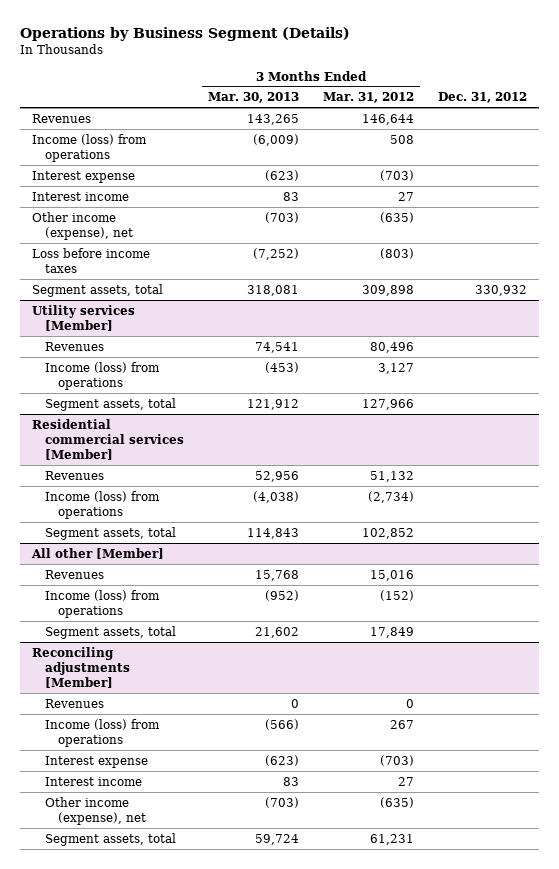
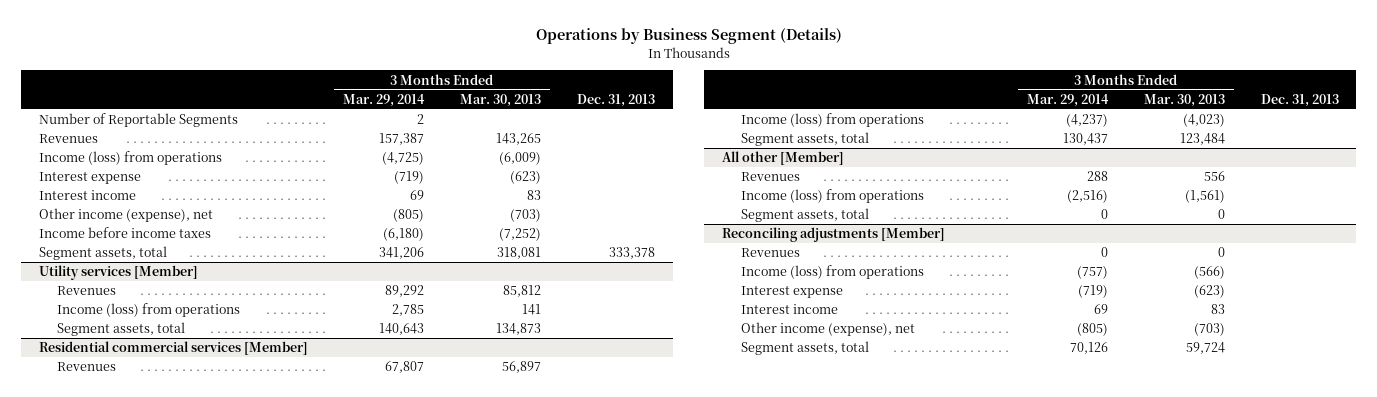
- | 3 Months Ended Mar. 30, 2013 | 3 Months Ended Mar. 31, 2012 | Dec. 31, 2012
+ | 3 Months Ended Mar. 29, 2014 | 3 Months Ended Mar. 30, 2013 | Dec. 31, 2013
+ Number of Reportable Segments | 2 | |
- Loss before income taxes | (7,252) | (803) |
+ Income before income taxes | (6,180) | (7,252) |
@ Utility services [Member]
- Revenues | 74,541 | 80,496 |
- Income (loss) from operations | (453) | 3,127 |
- Segment assets, total | 121,912 | 127,966 |
+ Revenues | 89,292 | 85,812 |
+ Income (loss) from operations | 2,785 | 141 |
+ Segment assets, total | 140,643 | 134,873 |
@ Residential commercial services [Member]
- Revenues | 52,956 | 51,132 |
- Income (loss) from operations | (4,038) | (2,734) |
- Segment assets, total | 114,843 | 102,852 |
+ Revenues | 67,807 | 56,897 |
+ Income (loss) from operations | (4,237) | (4,023) |
+ Segment assets, total | 130,437 | 123,484 |
@ All other [Member]
- Revenues | 15,768 | 15,016 |
- Income (loss) from operations | (952) | (152) |
- Segment assets, total | 21,602 | 17,849 |
+ Revenues | 288 | 556 |
+ Income (loss) from operations | (2,516) | (1,561) |
+ Segment assets, total | 0 | 0 |

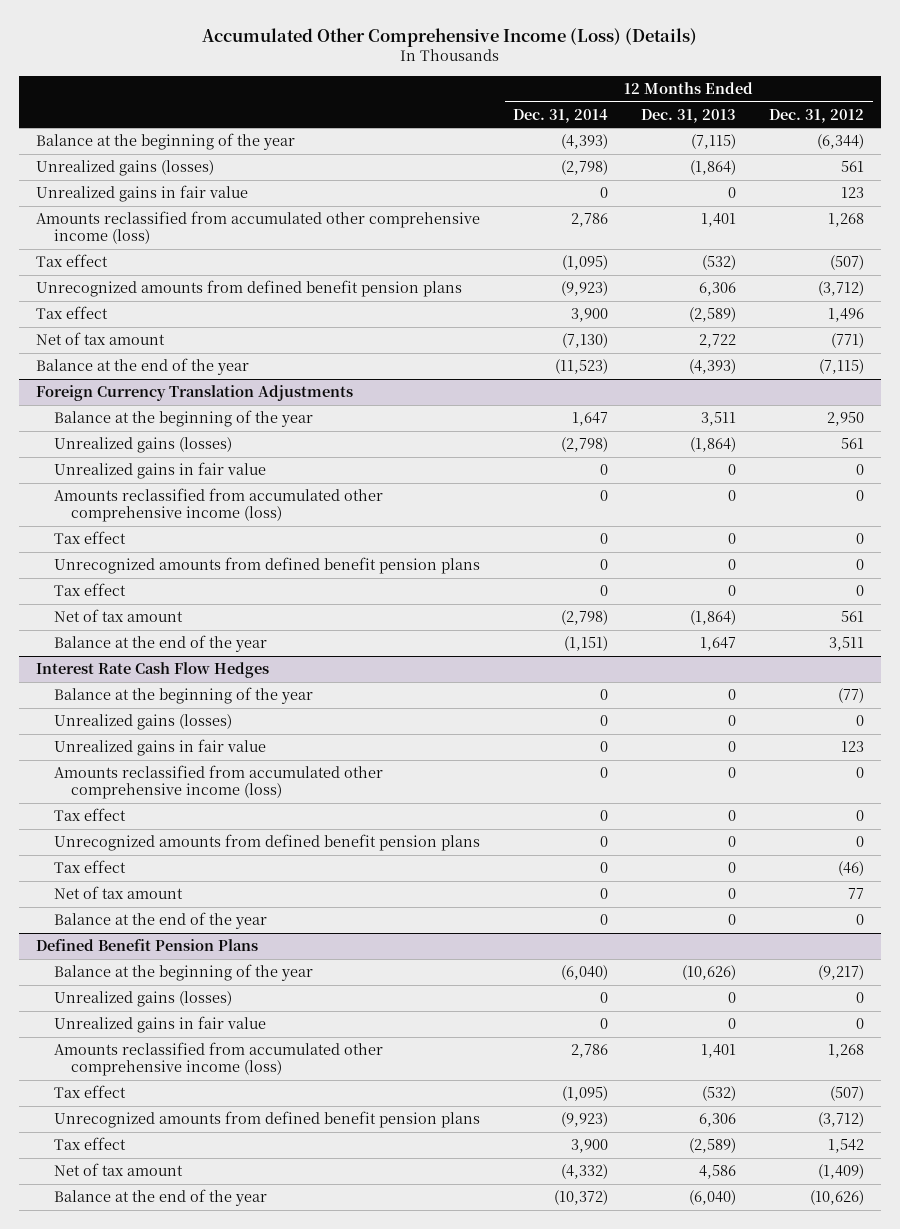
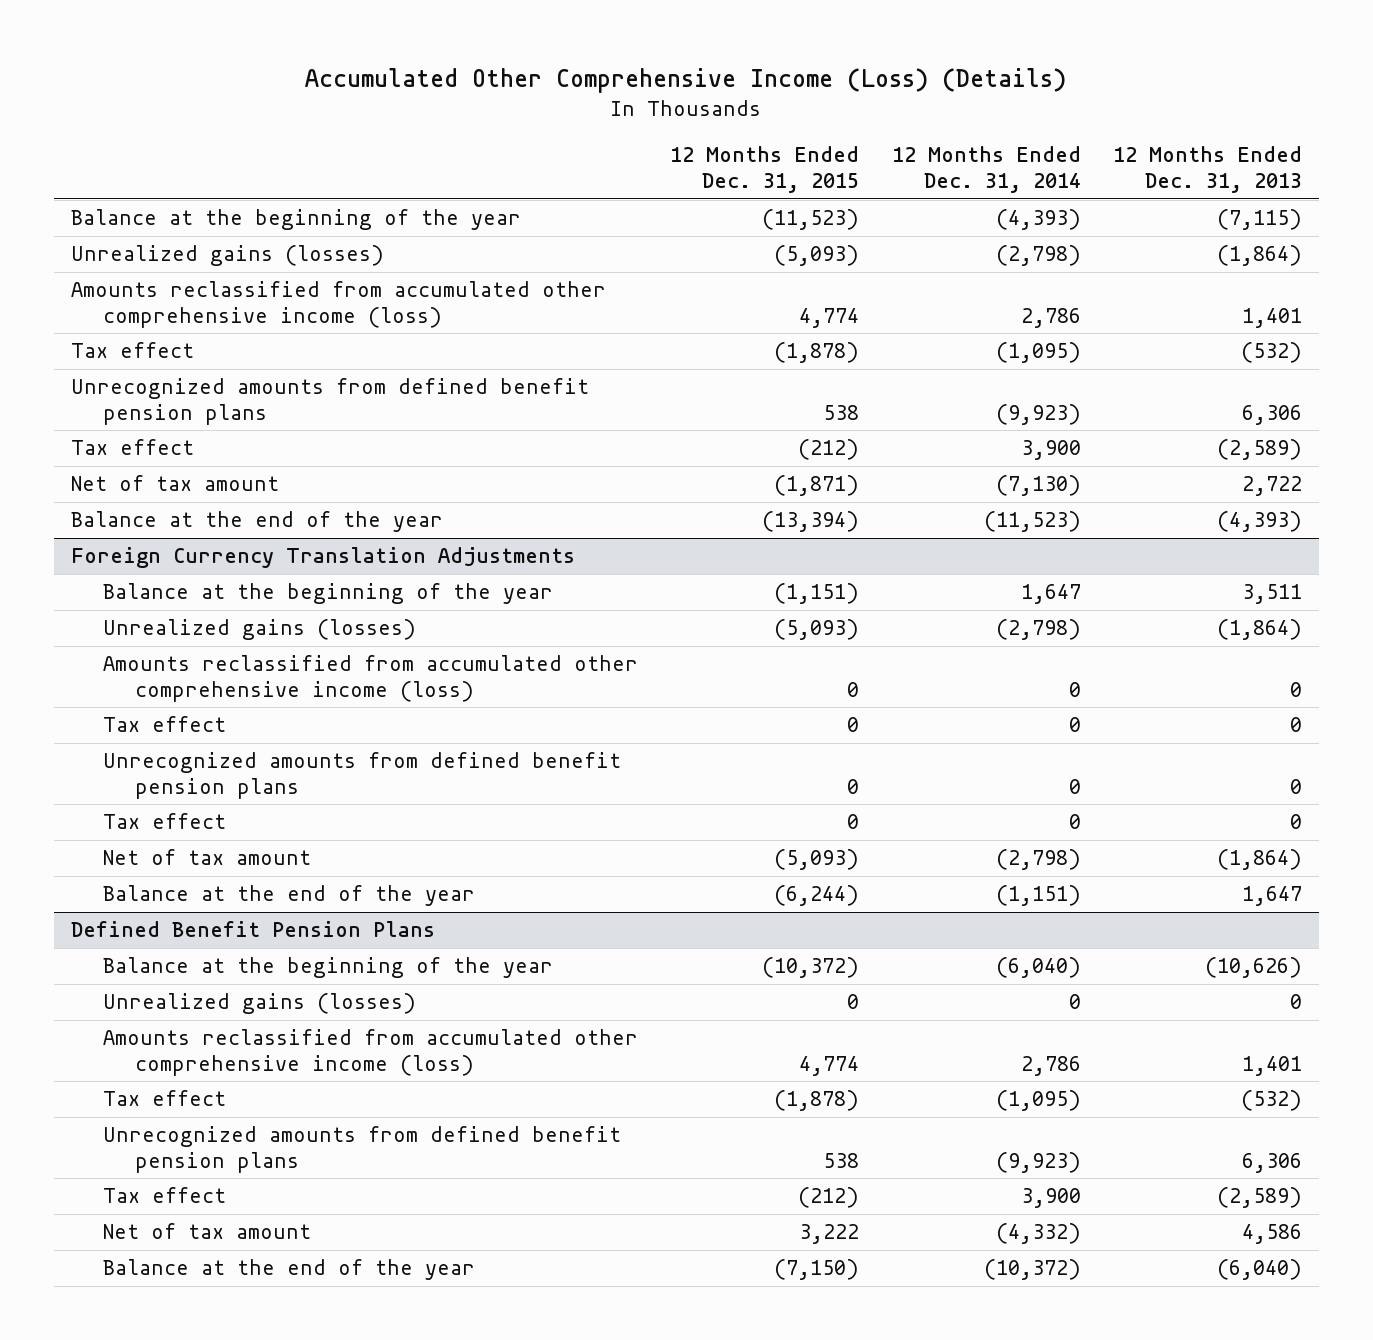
- | 12 Months Ended Dec. 31, 2014 | 12 Months Ended Dec. 31, 2013 | 12 Months Ended Dec. 31, 2012
+ | 12 Months Ended Dec. 31, 2015 | 12 Months Ended Dec. 31, 2014 | 12 Months Ended Dec. 31, 2013
- Unrealized gains in fair value | 0 | 0 | 123
@ Foreign Currency Translation Adjustments
- Unrealized gains in fair value | 0 | 0 | 0
- Interest Rate Cash Flow Hedges
- Balance at the beginning of the year | 0 | 0 | (77)
- Unrealized gains (losses) | 0 | 0 | 0
- Unrealized gains in fair value | 0 | 0 | 123
- Amounts reclassified from accumulated other comprehensive income (loss) | 0 | 0 | 0
- Tax effect | 0 | 0 | 0
- Unrecognized amounts from defined benefit pension plans | 0 | 0 | 0
- Tax effect | 0 | 0 | (46)
- Net of tax amount | 0 | 0 | 77
- Balance at the end of the year | 0 | 0 | 0
@ Defined Benefit Pension Plans
- Unrealized gains in fair value | 0 | 0 | 0

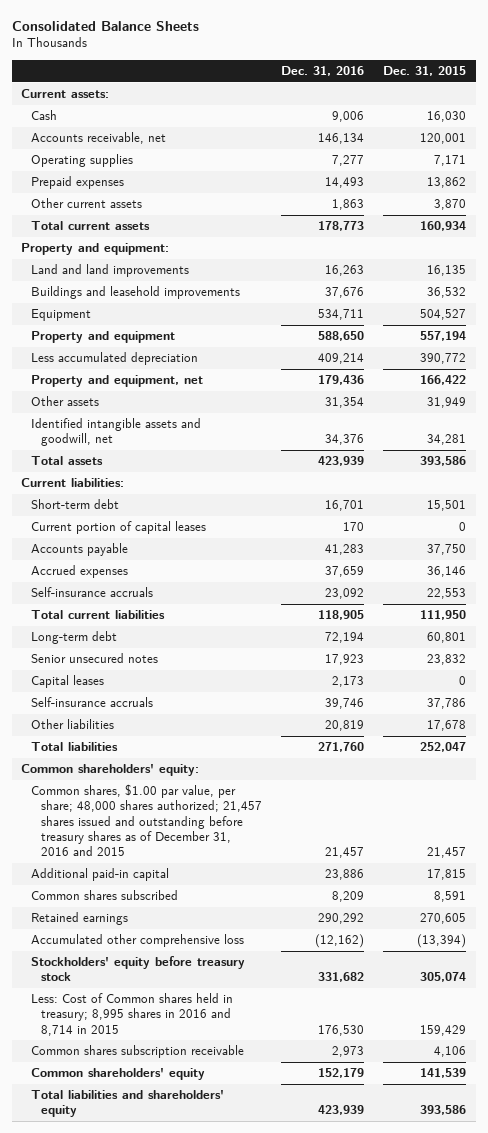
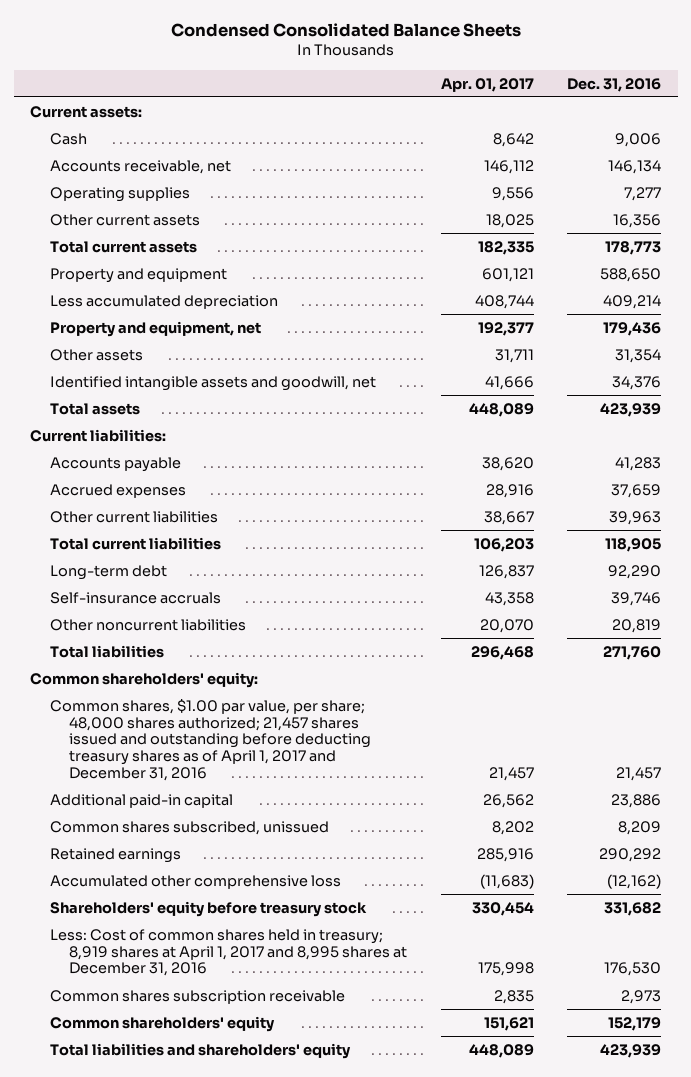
- Consolidated Balance Sheets
+ Condensed Consolidated Balance Sheets
- | Dec. 31, 2016 | Dec. 31, 2015
+ | Apr. 01, 2017 | Dec. 31, 2016
- Prepaid expenses | 14,493 | 13,862
- Other current assets | 1,863 | 3,870
+ Other current assets | 18,025 | 16,356
- Property and equipment:
- Land and land improvements | 16,263 | 16,135
- Buildings and leasehold improvements | 37,676 | 36,532
- Equipment | 534,711 | 504,527
- Short-term debt | 16,701 | 15,501
- Current portion of capital leases | 170 | 0
- Self-insurance accruals | 23,092 | 22,553
+ Other current liabilities | 38,667 | 39,963
- Long-term debt | 72,194 | 60,801
- Senior unsecured notes | 17,923 | 23,832
- Capital leases | 2,173 | 0
+ Long-term debt | 126,837 | 92,290
- Other liabilities | 20,819 | 17,678
+ Other noncurrent liabilities | 20,070 | 20,819
- Common shares, $1.00 par value, per share; 48,000 shares authorized; 21,457 shares issued and outstanding before treasury shares as of December 31, 2016 and 2015 | 21,457 | 21,457
+ Common shares, $1.00 par value, per share; 48,000 shares authorized; 21,457 shares issued and outstanding before deducting treasury shares as of April 1, 2017 and December 31, 2016 | 21,457 | 21,457
- Common shares subscribed | 8,209 | 8,591
+ Common shares subscribed, unissued | 8,202 | 8,209
- Stockholders' equity before treasury stock | 331,682 | 305,074
- Less: Cost of Common shares held in treasury; 8,995 shares in 2016 and 8,714 in 2015 | 176,530 | 159,429
+ Shareholders' equity before treasury stock | 330,454 | 331,682
+ Less: Cost of common shares held in treasury; 8,919 shares at April 1, 2017 and 8,995 shares at December 31, 2016 | 175,998 | 176,530

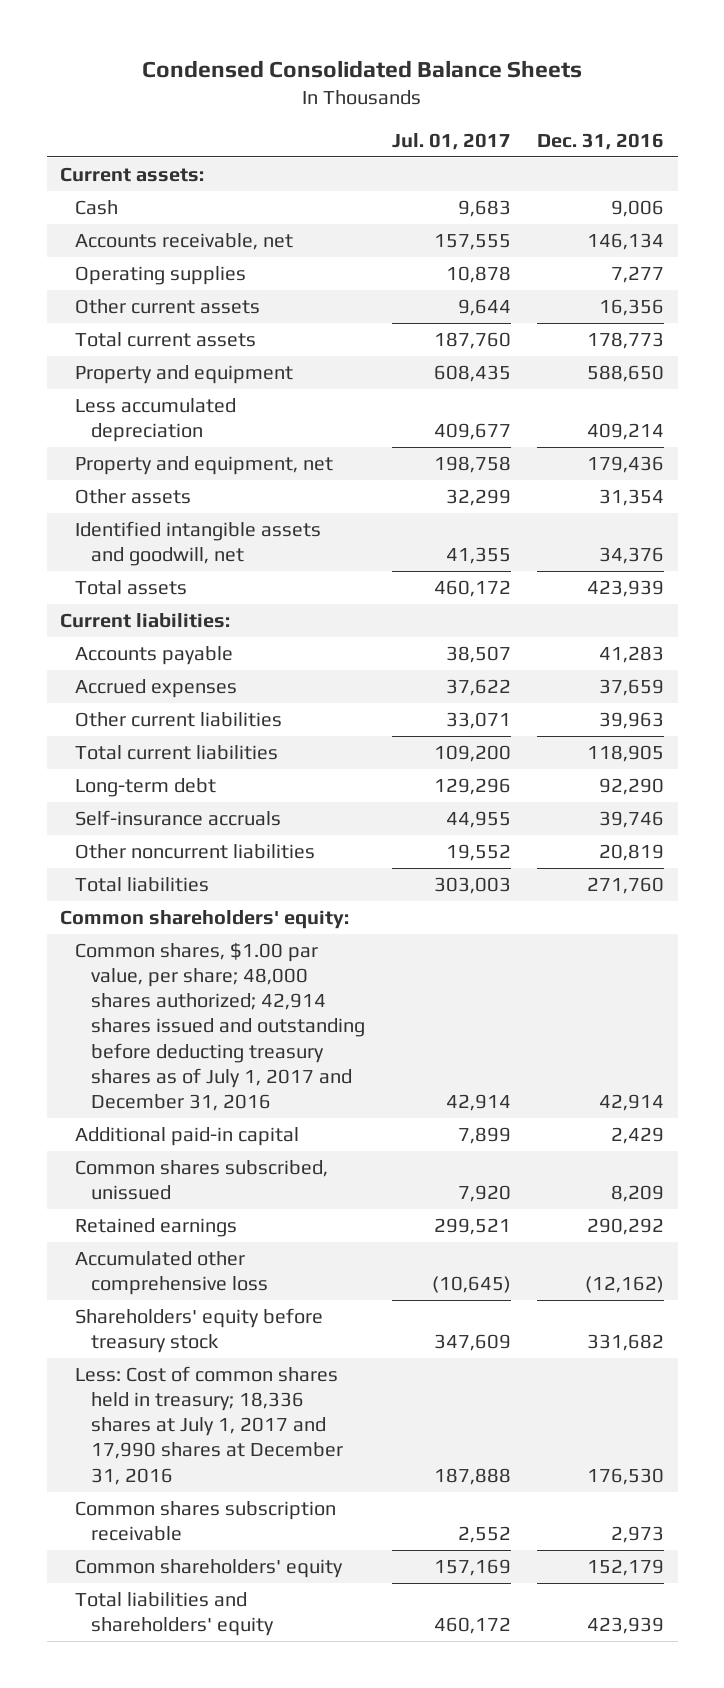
- | Apr. 01, 2017 | Dec. 31, 2016
+ | Jul. 01, 2017 | Dec. 31, 2016
- Common shares, $1.00 par value, per share; 48,000 shares authorized; 21,457 shares issued and outstanding before deducting treasury shares as of April 1, 2017 and December 31, 2016 | 21,457 | 21,457
- Additional paid-in capital | 26,562 | 23,886
+ Common shares, $1.00 par value, per share; 48,000 shares authorized; 42,914 shares issued and outstanding before deducting treasury shares as of July 1, 2017 and December 31, 2016 | 42,914 | 42,914
+ Additional paid-in capital | 7,899 | 2,429
- Less: Cost of common shares held in treasury; 8,919 shares at April 1, 2017 and 8,995 shares at December 31, 2016 | 175,998 | 176,530
+ Less: Cost of common shares held in treasury; 18,336 shares at July 1, 2017 and 17,990 shares at December 31, 2016 | 187,888 | 176,530

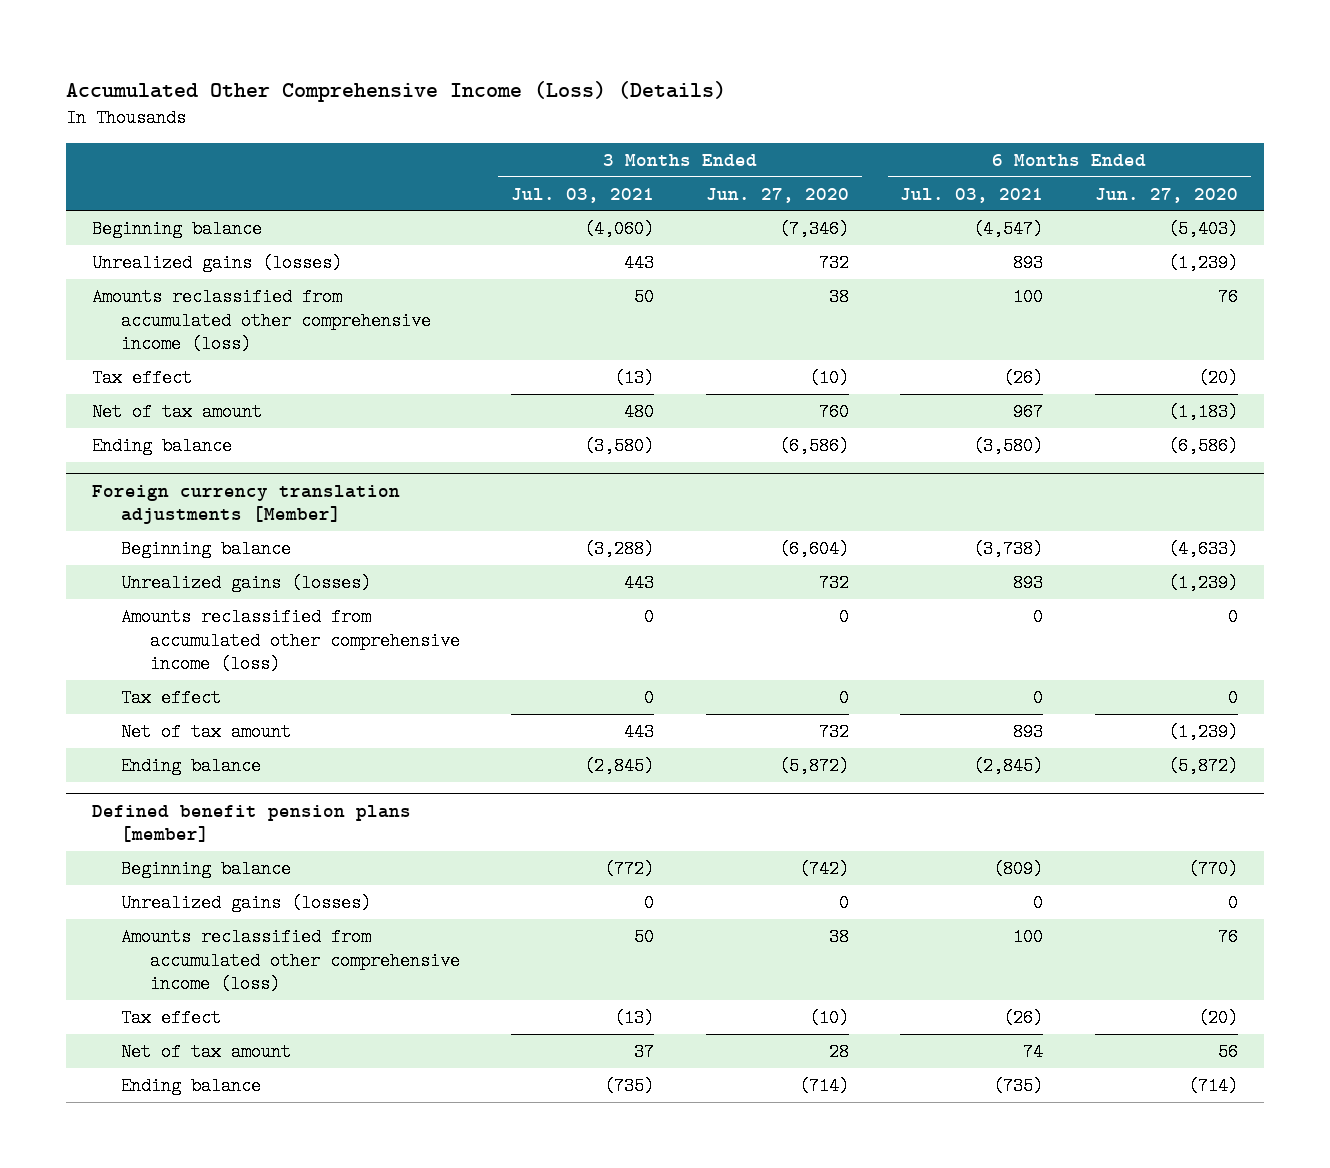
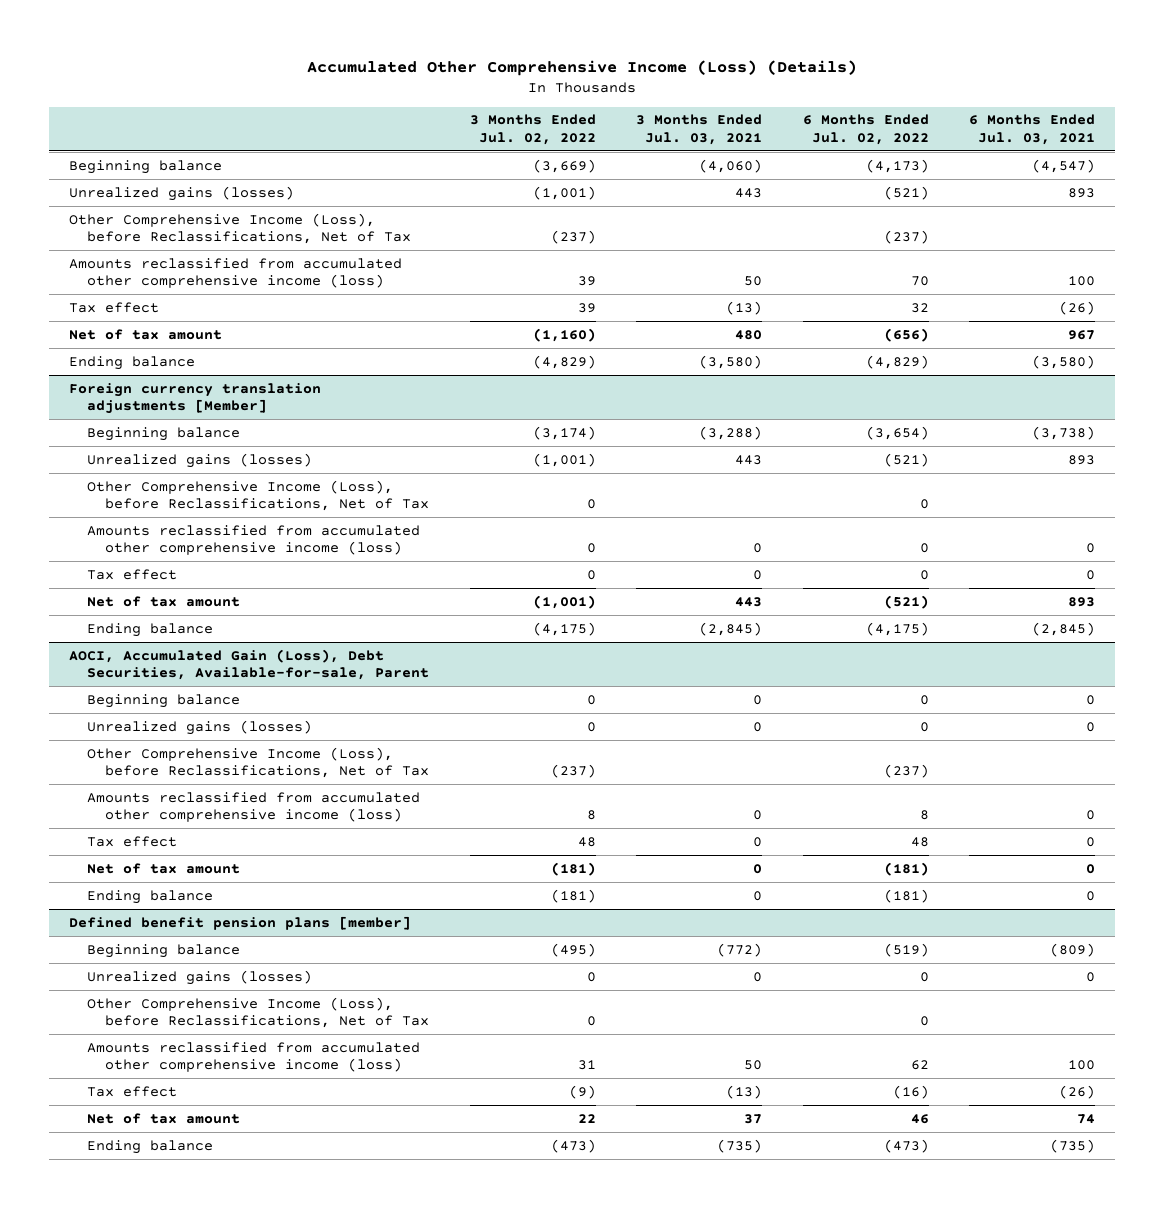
- | 3 Months Ended Jul. 03, 2021 | 3 Months Ended Jun. 27, 2020 | 6 Months Ended Jul. 03, 2021 | 6 Months Ended Jun. 27, 2020
+ | 3 Months Ended Jul. 02, 2022 | 3 Months Ended Jul. 03, 2021 | 6 Months Ended Jul. 02, 2022 | 6 Months Ended Jul. 03, 2021
+ Other Comprehensive Income (Loss), before Reclassifications, Net of Tax | (237) | | (237) |
@ Foreign currency translation adjustments [Member]
+ Other Comprehensive Income (Loss), before Reclassifications, Net of Tax | 0 | | 0 |
+ AOCI, Accumulated Gain (Loss), Debt Securities, Available-for-sale, Parent
+ Beginning balance | 0 | 0 | 0 | 0
+ Unrealized gains (losses) | 0 | 0 | 0 | 0
+ Other Comprehensive Income (Loss), before Reclassifications, Net of Tax | (237) | | (237) |
+ Amounts reclassified from accumulated other comprehensive income (loss) | 8 | 0 | 8 | 0
+ Tax effect | 48 | 0 | 48 | 0
+ Net of tax amount | (181) | 0 | (181) | 0
+ Ending balance | (181) | 0 | (181) | 0
@ Defined benefit pension plans [member]
+ Other Comprehensive Income (Loss), before Reclassifications, Net of Tax | 0 | | 0 |

